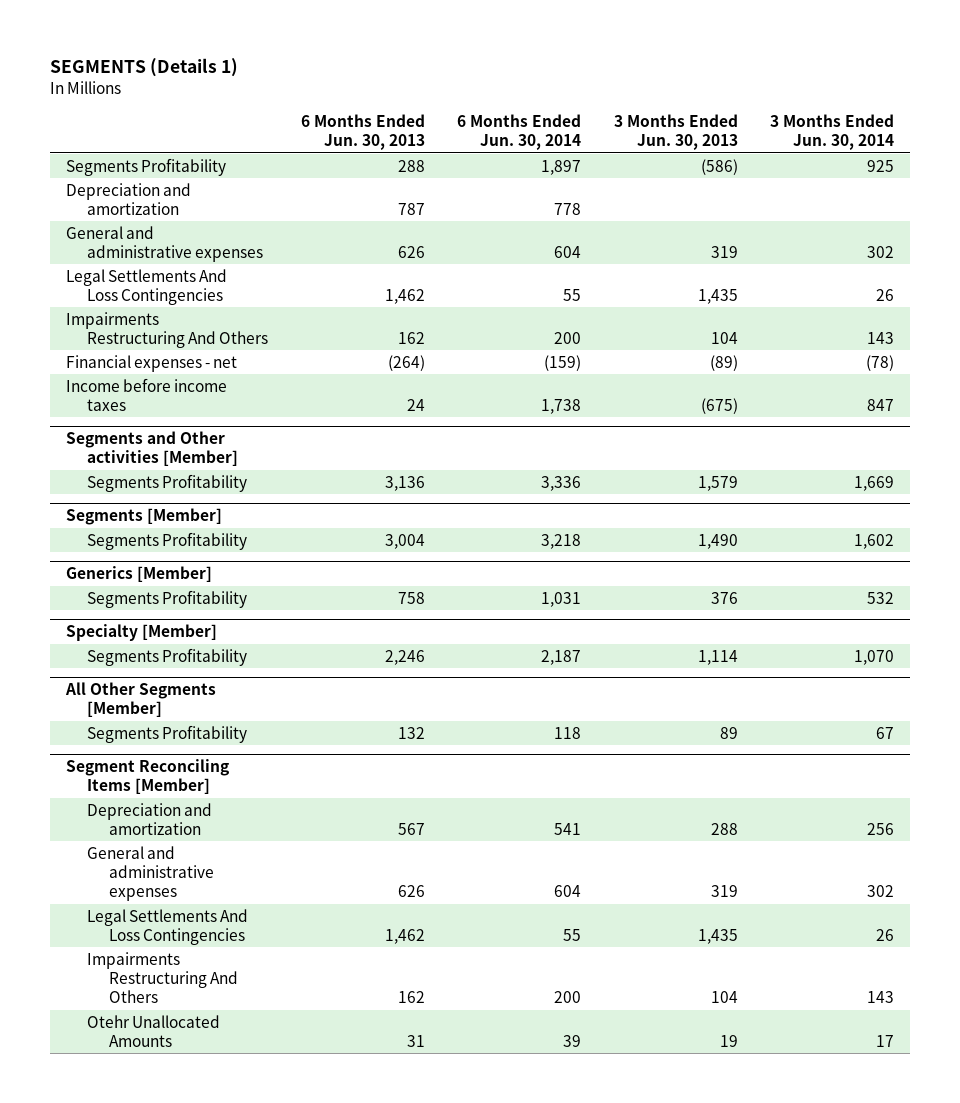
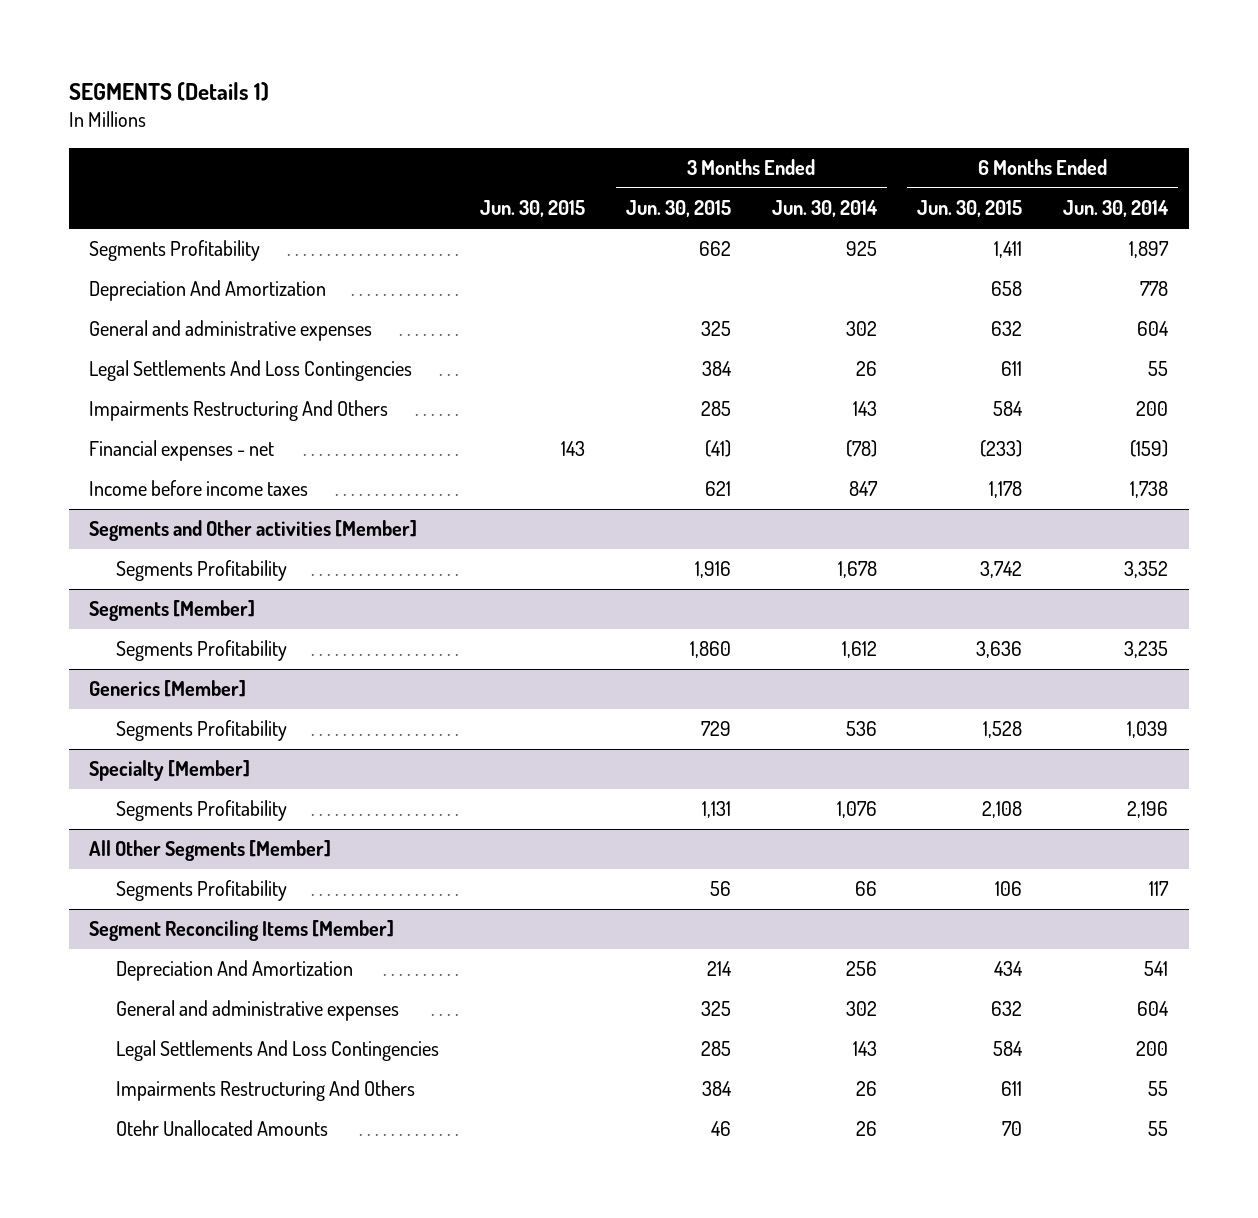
- | 6 Months Ended Jun. 30, 2013 | 6 Months Ended Jun. 30, 2014 | 3 Months Ended Jun. 30, 2013 | 3 Months Ended Jun. 30, 2014
+ | Jun. 30, 2015 | 3 Months Ended Jun. 30, 2015 | 3 Months Ended Jun. 30, 2014 | 6 Months Ended Jun. 30, 2015 | 6 Months Ended Jun. 30, 2014
- Depreciation and amortization | 787 | 778 | |
+ Depreciation And Amortization | | | | 658 | 778
@ Segments and Other activities [Member]
- Segments Profitability | 3,136 | 3,336 | 1,579 | 1,669
+ Segments Profitability | | 1,916 | 1,678 | 3,742 | 3,352
@ Segments [Member]
- Segments Profitability | 3,004 | 3,218 | 1,490 | 1,602
+ Segments Profitability | | 1,860 | 1,612 | 3,636 | 3,235
@ Generics [Member]
- Segments Profitability | 758 | 1,031 | 376 | 532
+ Segments Profitability | | 729 | 536 | 1,528 | 1,039
@ Specialty [Member]
- Segments Profitability | 2,246 | 2,187 | 1,114 | 1,070
+ Segments Profitability | | 1,131 | 1,076 | 2,108 | 2,196
@ All Other Segments [Member]
- Segments Profitability | 132 | 118 | 89 | 67
+ Segments Profitability | | 56 | 66 | 106 | 117
@ Segment Reconciling Items [Member]
- Depreciation and amortization | 567 | 541 | 288 | 256
+ Depreciation And Amortization | | 214 | 256 | 434 | 541
- Legal Settlements And Loss Contingencies | 1,462 | 55 | 1,435 | 26
- Impairments Restructuring And Others | 162 | 200 | 104 | 143
- Otehr Unallocated Amounts | 31 | 39 | 19 | 17
+ Legal Settlements And Loss Contingencies | | 285 | 143 | 584 | 200
+ Impairments Restructuring And Others | | 384 | 26 | 611 | 55
+ Otehr Unallocated Amounts | | 46 | 26 | 70 | 55

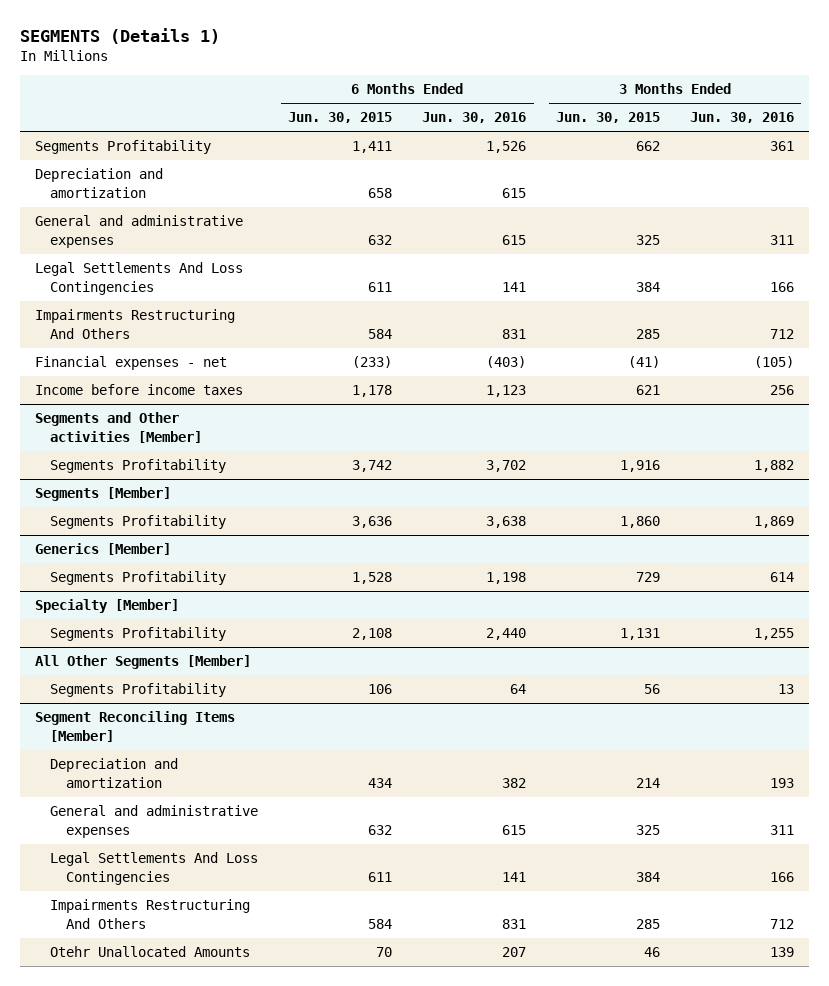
- | Jun. 30, 2015 | 3 Months Ended Jun. 30, 2015 | 3 Months Ended Jun. 30, 2014 | 6 Months Ended Jun. 30, 2015 | 6 Months Ended Jun. 30, 2014
+ | 6 Months Ended Jun. 30, 2015 | 6 Months Ended Jun. 30, 2016 | 3 Months Ended Jun. 30, 2015 | 3 Months Ended Jun. 30, 2016
- Depreciation And Amortization | | | | 658 | 778
+ Depreciation and amortization | 658 | 615 | |
@ Segment Reconciling Items [Member]
- Depreciation And Amortization | | 214 | 256 | 434 | 541
+ Depreciation and amortization | 434 | 382 | 214 | 193
- Legal Settlements And Loss Contingencies | | 285 | 143 | 584 | 200
- Impairments Restructuring And Others | | 384 | 26 | 611 | 55
+ Legal Settlements And Loss Contingencies | 611 | 141 | 384 | 166
+ Impairments Restructuring And Others | 584 | 831 | 285 | 712

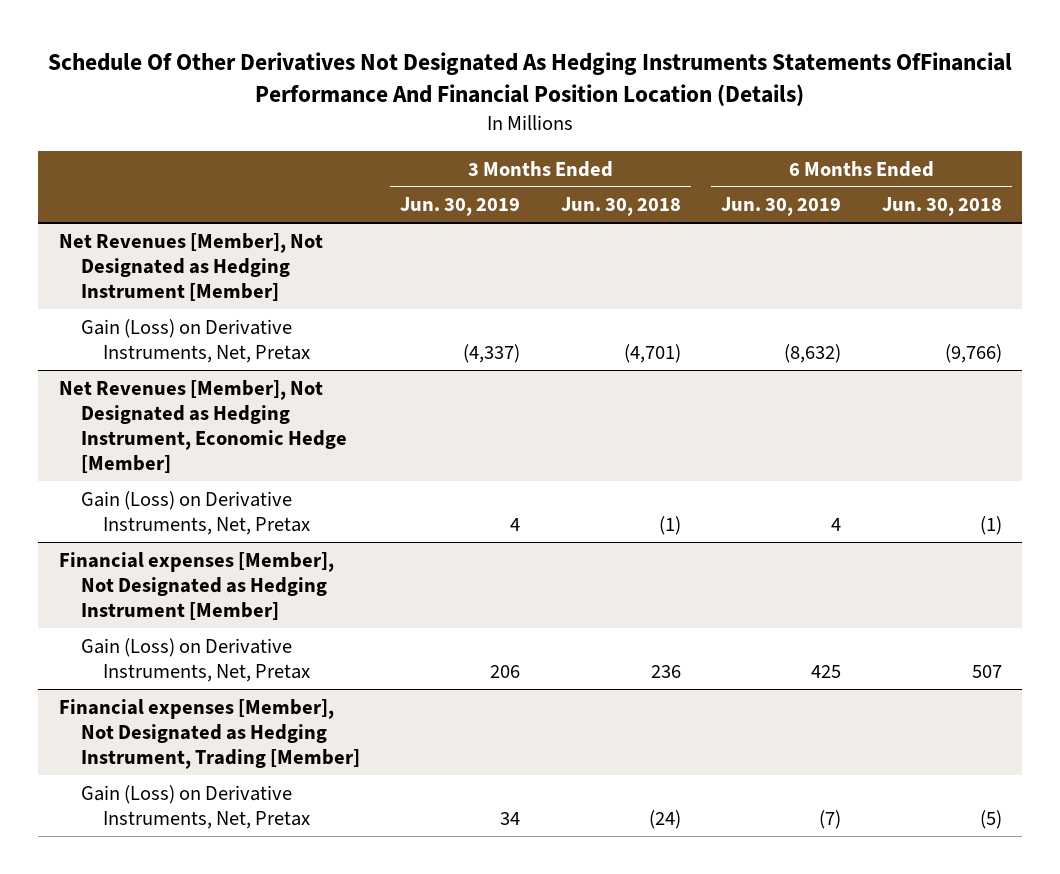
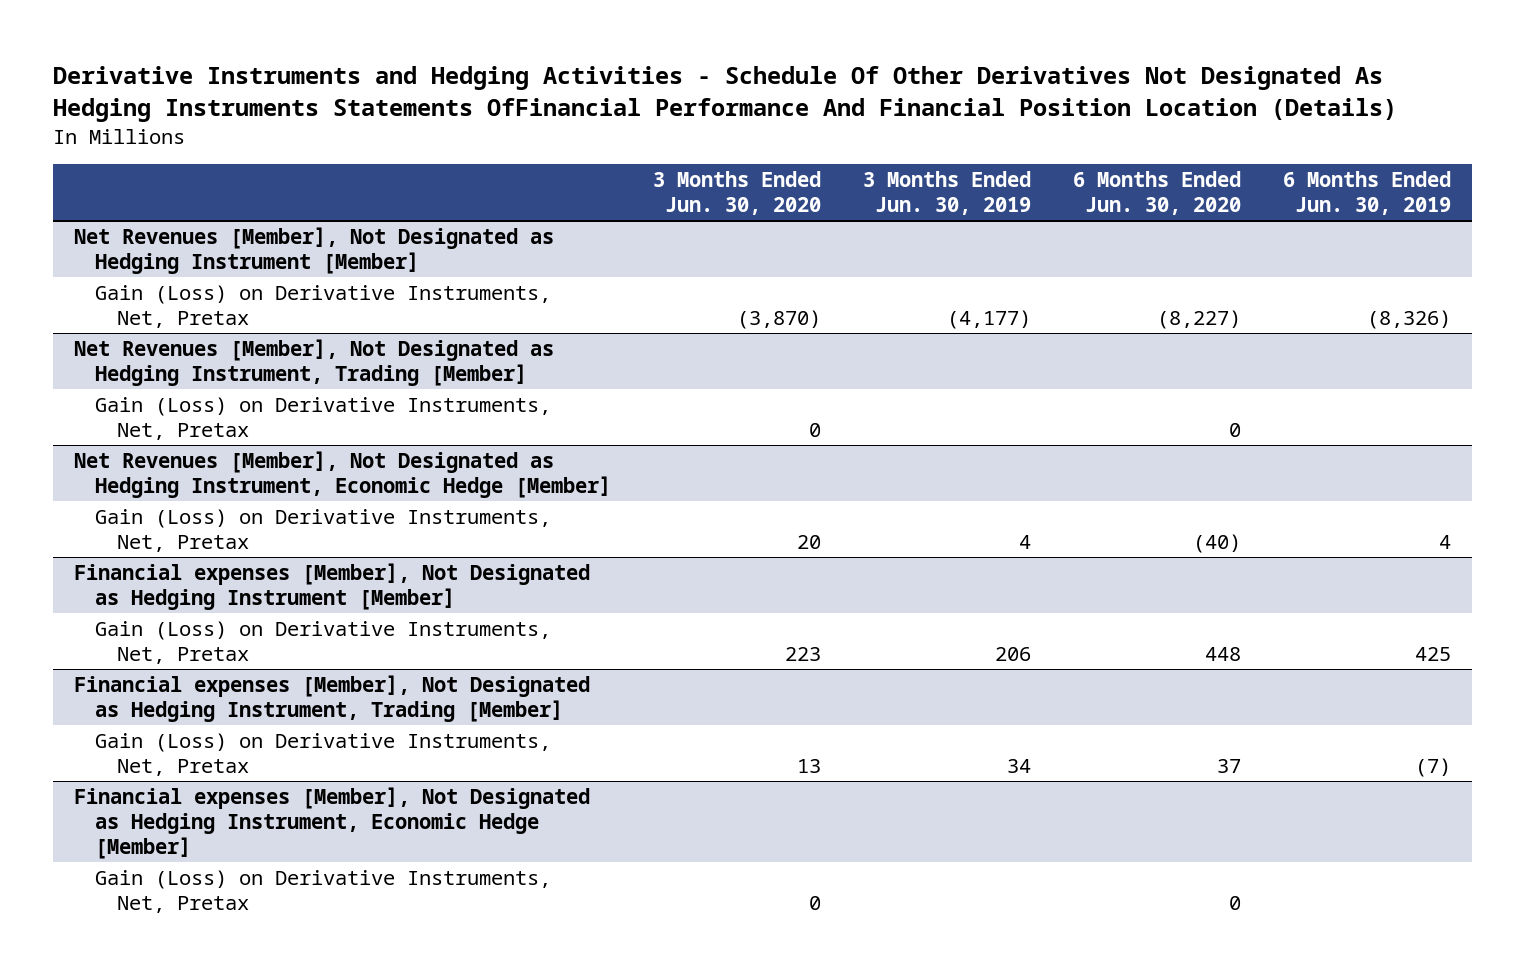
- Schedule Of Other Derivatives Not Designated As Hedging Instruments Statements OfFinancial Performance And Financial Position Location (Details)
+ Derivative Instruments and Hedging Activities - Schedule Of Other Derivatives Not Designated As Hedging Instruments Statements OfFinancial Performance And Financial Position Location (Details)
- | 3 Months Ended Jun. 30, 2019 | 3 Months Ended Jun. 30, 2018 | 6 Months Ended Jun. 30, 2019 | 6 Months Ended Jun. 30, 2018
+ | 3 Months Ended Jun. 30, 2020 | 3 Months Ended Jun. 30, 2019 | 6 Months Ended Jun. 30, 2020 | 6 Months Ended Jun. 30, 2019
@ Net Revenues [Member], Not Designated as Hedging Instrument [Member]
- Gain (Loss) on Derivative Instruments, Net, Pretax | (4,337) | (4,701) | (8,632) | (9,766)
+ Gain (Loss) on Derivative Instruments, Net, Pretax | (3,870) | (4,177) | (8,227) | (8,326)
+ Net Revenues [Member], Not Designated as Hedging Instrument, Trading [Member]
+ Gain (Loss) on Derivative Instruments, Net, Pretax | 0 | | 0 |
+ Financial expenses [Member], Not Designated as Hedging Instrument, Economic Hedge [Member]
+ Gain (Loss) on Derivative Instruments, Net, Pretax | 0 | | 0 |

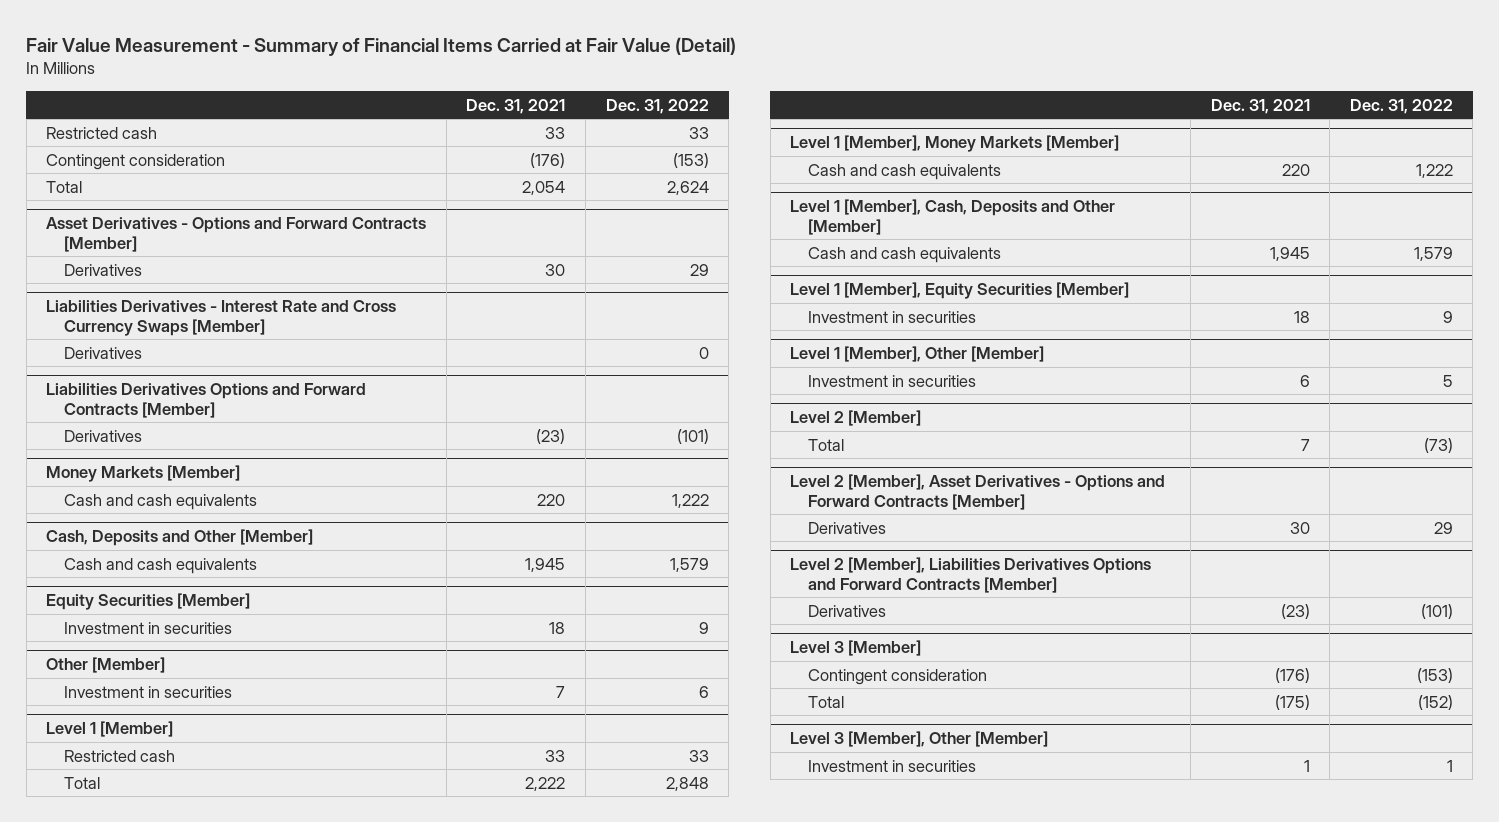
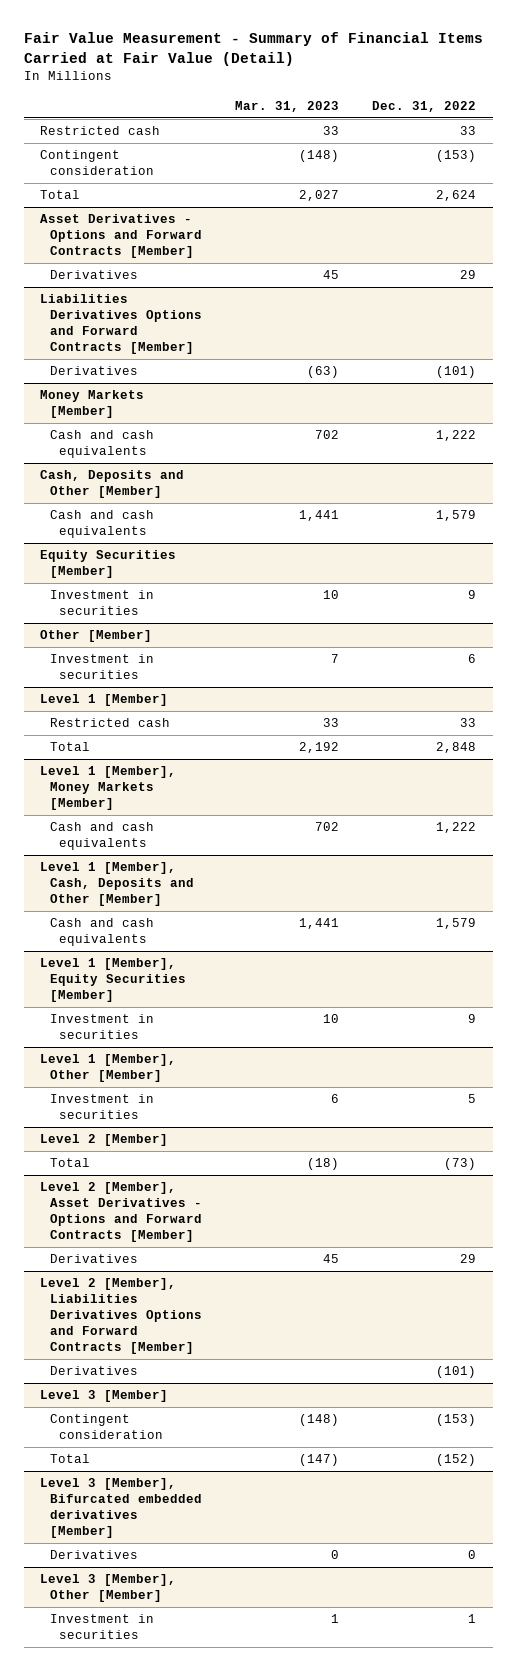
- | Dec. 31, 2021 | Dec. 31, 2022
+ | Mar. 31, 2023 | Dec. 31, 2022
- Liabilities Derivatives - Interest Rate and Cross Currency Swaps [Member]
- Derivatives | | 0
+ Level 3 [Member], Bifurcated embedded derivatives [Member]
+ Derivatives | 0 | 0

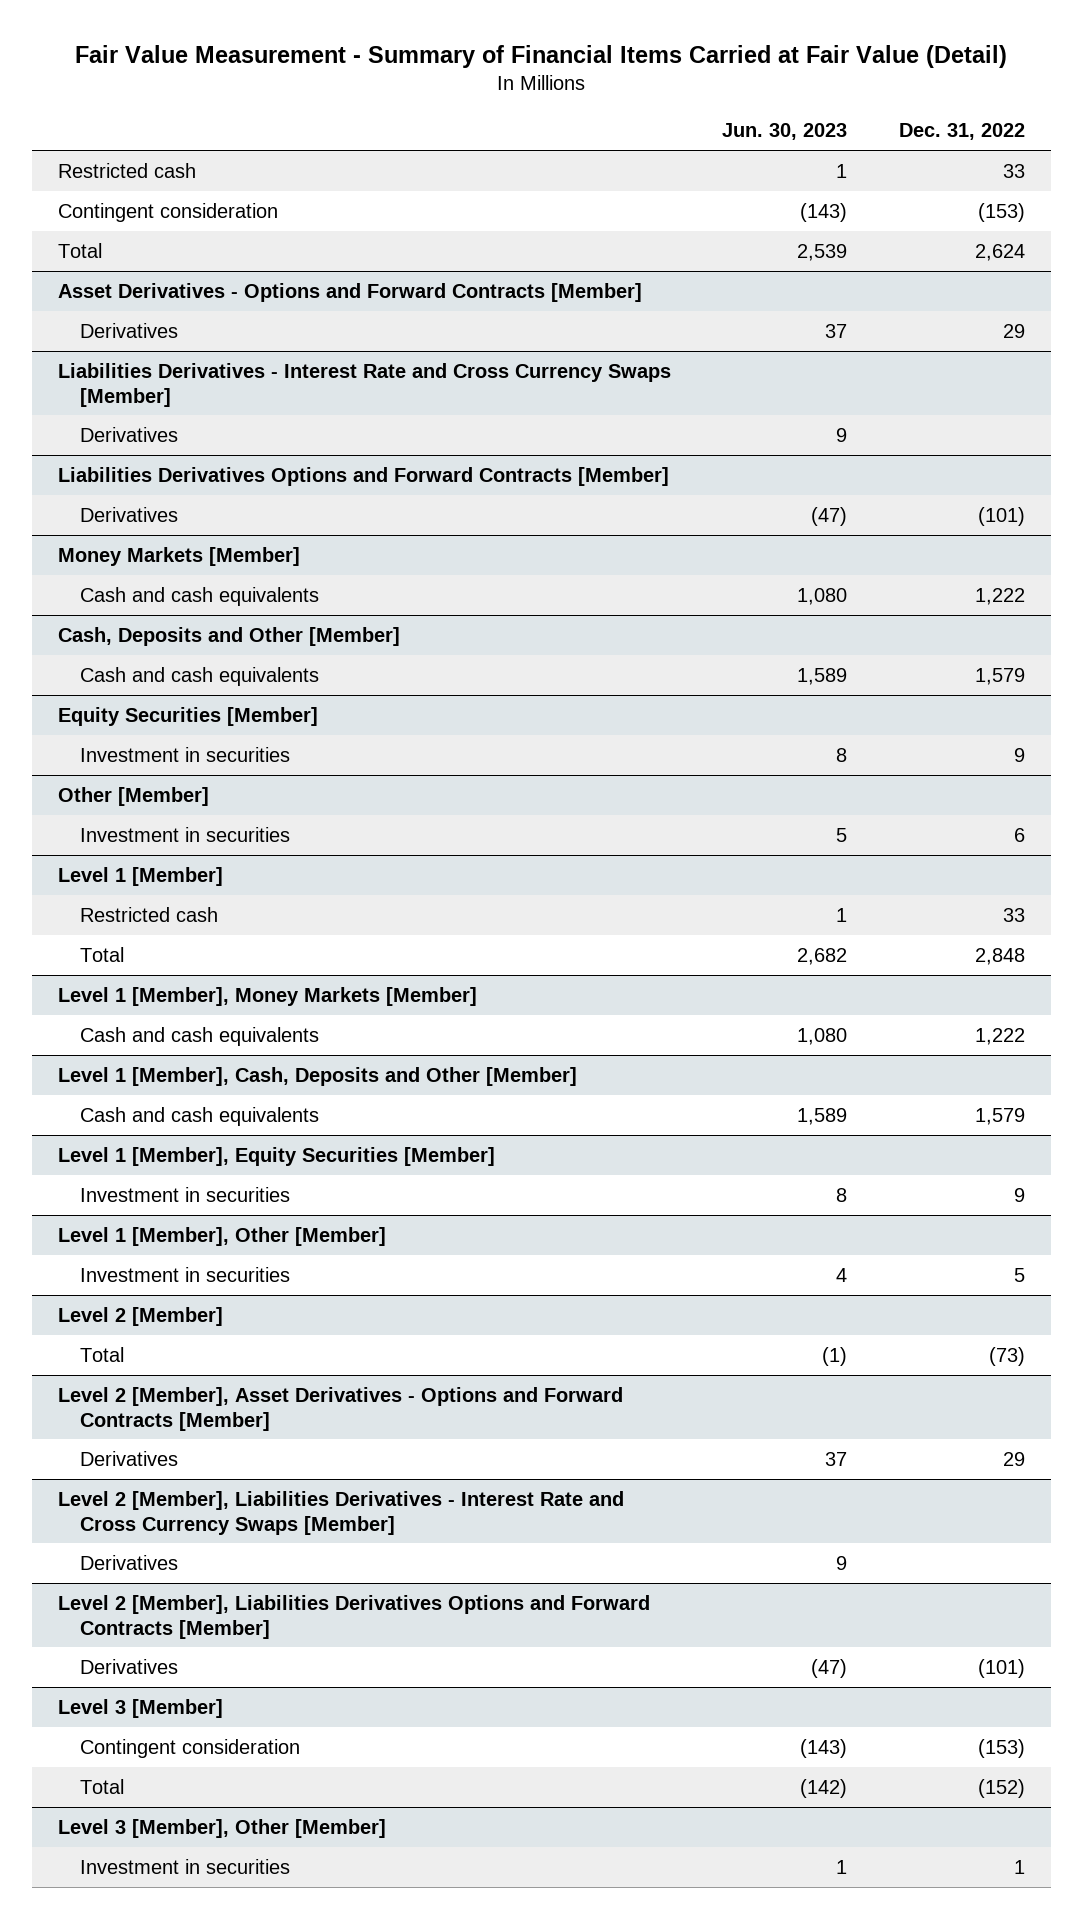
- | Mar. 31, 2023 | Dec. 31, 2022
+ | Jun. 30, 2023 | Dec. 31, 2022
+ Liabilities Derivatives - Interest Rate and Cross Currency Swaps [Member]
+ Derivatives | 9 |
+ Level 2 [Member], Liabilities Derivatives - Interest Rate and Cross Currency Swaps [Member]
+ Derivatives | 9 |
- Level 3 [Member], Bifurcated embedded derivatives [Member]
- Derivatives | 0 | 0

